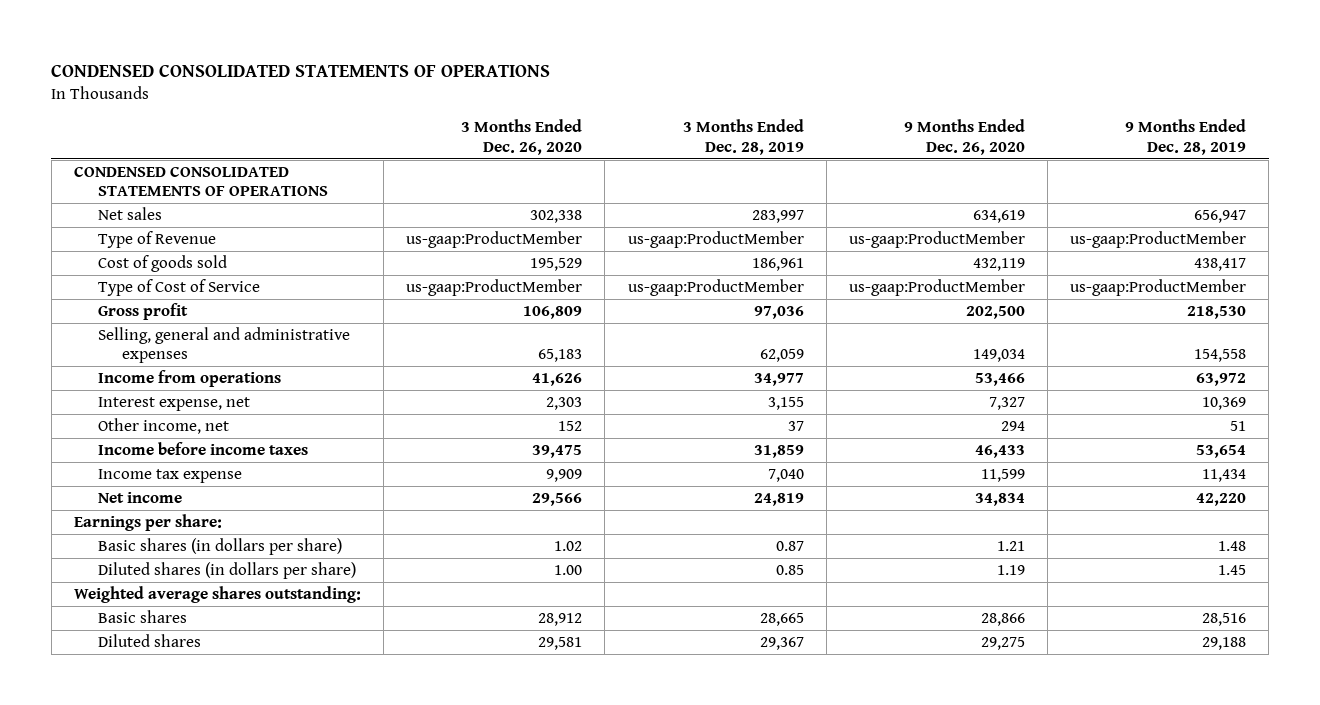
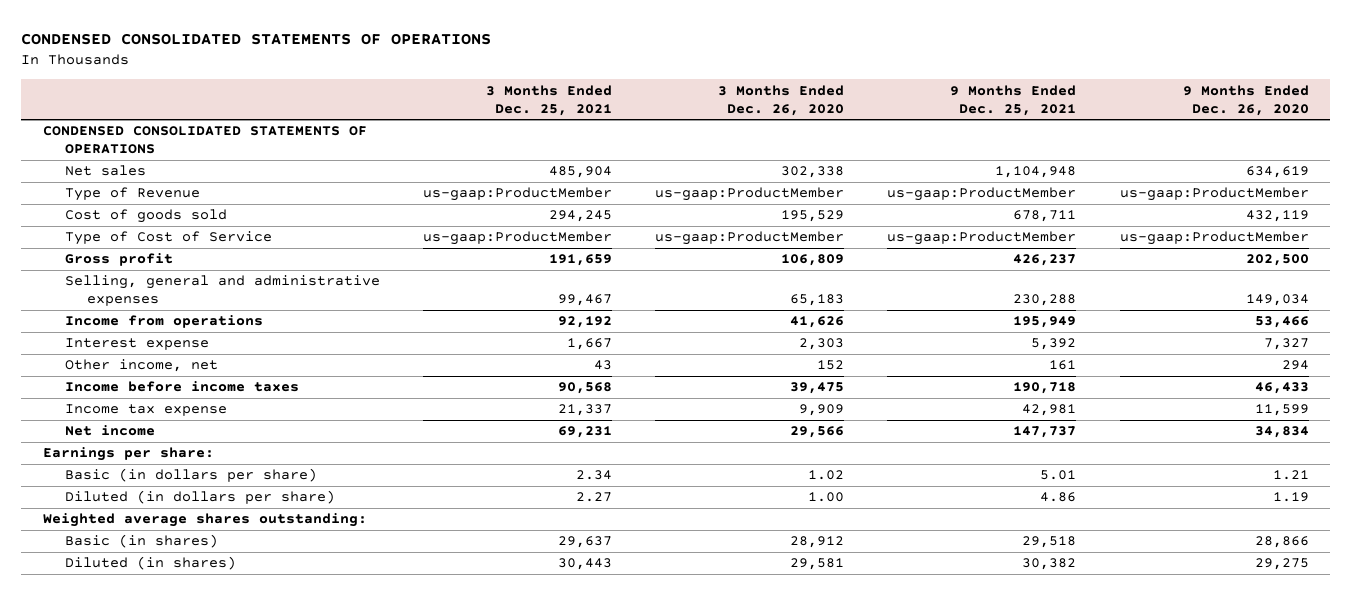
- | 3 Months Ended Dec. 26, 2020 | 3 Months Ended Dec. 28, 2019 | 9 Months Ended Dec. 26, 2020 | 9 Months Ended Dec. 28, 2019
+ | 3 Months Ended Dec. 25, 2021 | 3 Months Ended Dec. 26, 2020 | 9 Months Ended Dec. 25, 2021 | 9 Months Ended Dec. 26, 2020
- Interest expense, net | 2,303 | 3,155 | 7,327 | 10,369
+ Interest expense | 1,667 | 2,303 | 5,392 | 7,327
- Basic shares (in dollars per share) | 1.02 | 0.87 | 1.21 | 1.48
- Diluted shares (in dollars per share) | 1.00 | 0.85 | 1.19 | 1.45
+ Basic (in dollars per share) | 2.34 | 1.02 | 5.01 | 1.21
+ Diluted (in dollars per share) | 2.27 | 1.00 | 4.86 | 1.19
- Basic shares | 28,912 | 28,665 | 28,866 | 28,516
- Diluted shares | 29,581 | 29,367 | 29,275 | 29,188
+ Basic (in shares) | 29,637 | 28,912 | 29,518 | 28,866
+ Diluted (in shares) | 30,443 | 29,581 | 30,382 | 29,275

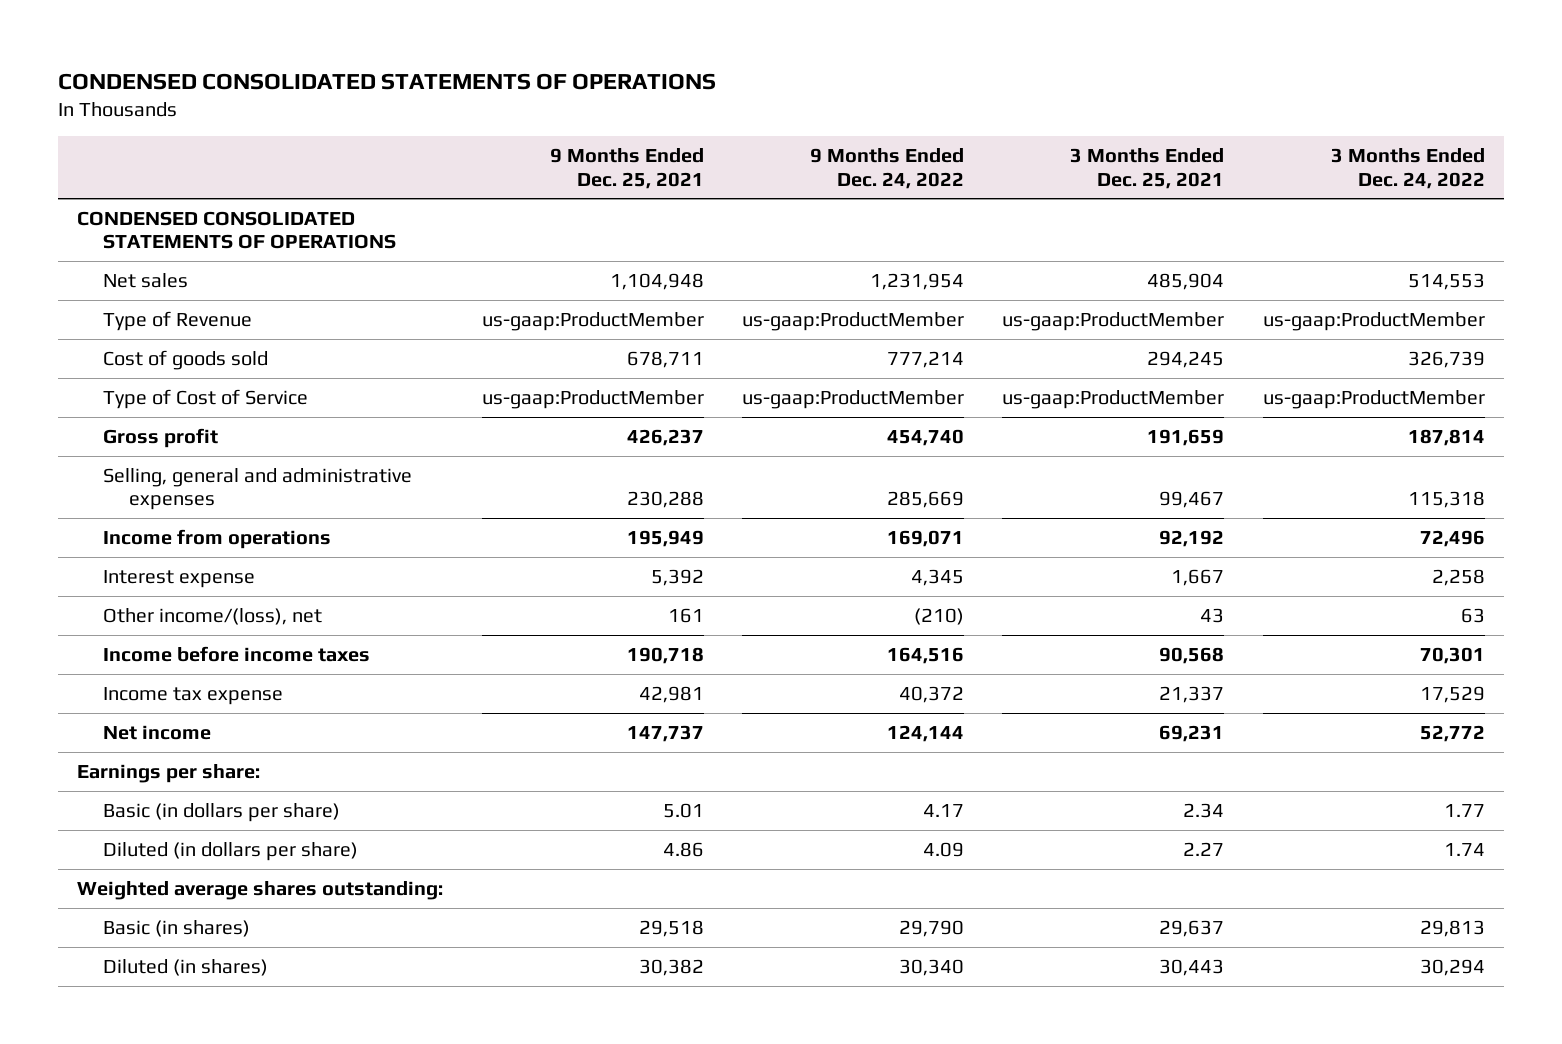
- | 3 Months Ended Dec. 25, 2021 | 3 Months Ended Dec. 26, 2020 | 9 Months Ended Dec. 25, 2021 | 9 Months Ended Dec. 26, 2020
+ | 9 Months Ended Dec. 25, 2021 | 9 Months Ended Dec. 24, 2022 | 3 Months Ended Dec. 25, 2021 | 3 Months Ended Dec. 24, 2022
- Other income, net | 43 | 152 | 161 | 294
+ Other income/(loss), net | 161 | (210) | 43 | 63

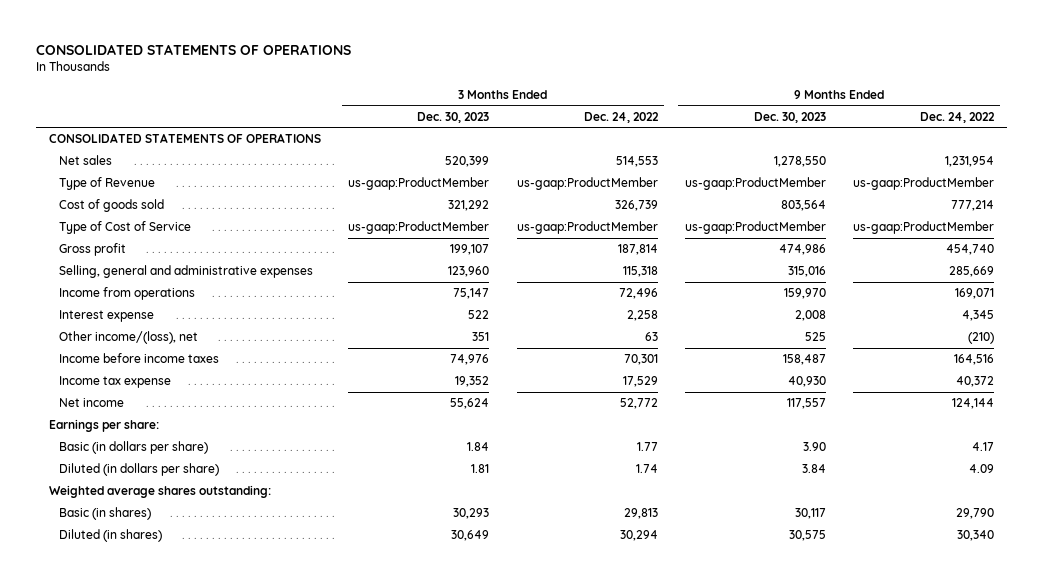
- CONDENSED CONSOLIDATED STATEMENTS OF OPERATIONS
+ CONSOLIDATED STATEMENTS OF OPERATIONS
- | 9 Months Ended Dec. 25, 2021 | 9 Months Ended Dec. 24, 2022 | 3 Months Ended Dec. 25, 2021 | 3 Months Ended Dec. 24, 2022
+ | 3 Months Ended Dec. 30, 2023 | 3 Months Ended Dec. 24, 2022 | 9 Months Ended Dec. 30, 2023 | 9 Months Ended Dec. 24, 2022
- CONDENSED CONSOLIDATED STATEMENTS OF OPERATIONS
+ CONSOLIDATED STATEMENTS OF OPERATIONS

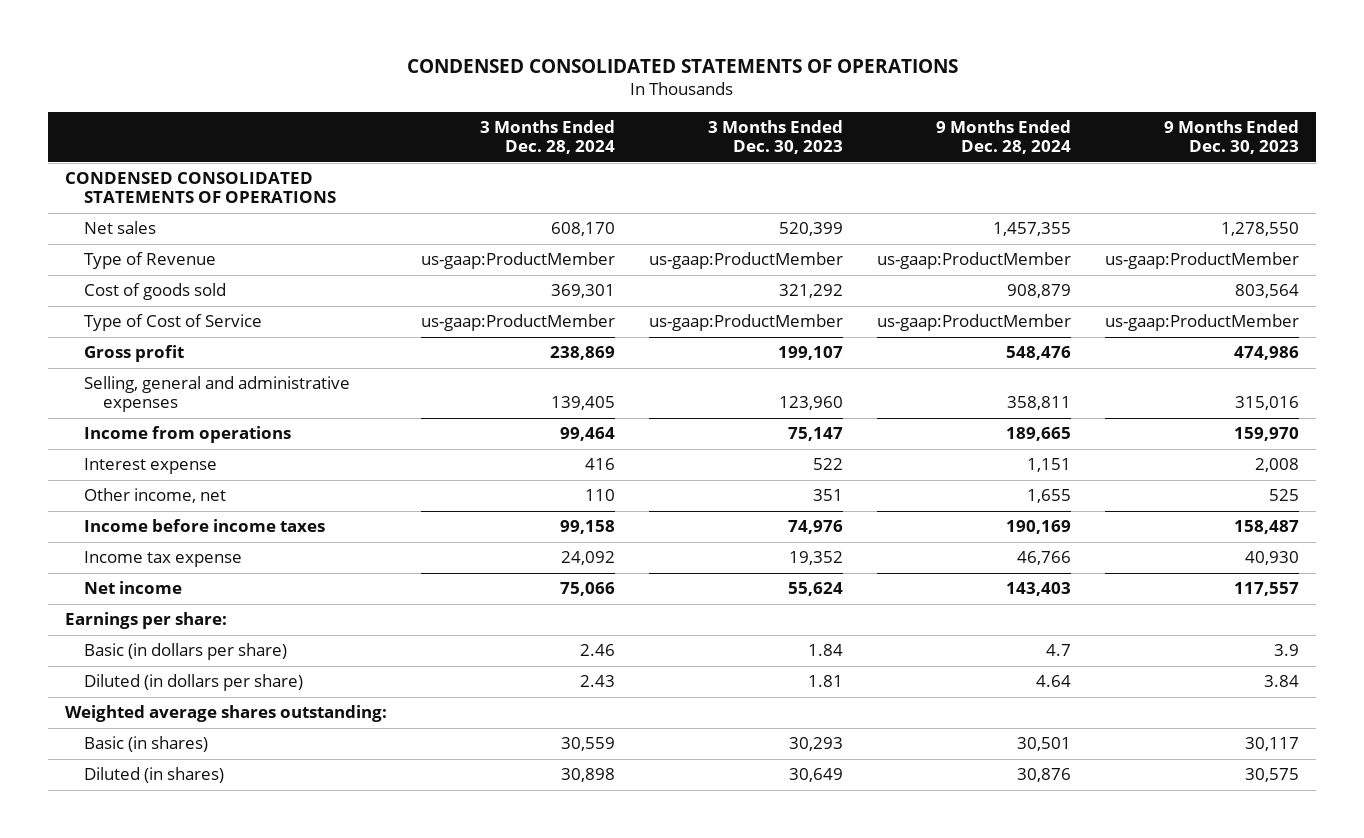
- CONSOLIDATED STATEMENTS OF OPERATIONS
+ CONDENSED CONSOLIDATED STATEMENTS OF OPERATIONS
- | 3 Months Ended Dec. 30, 2023 | 3 Months Ended Dec. 24, 2022 | 9 Months Ended Dec. 30, 2023 | 9 Months Ended Dec. 24, 2022
+ | 3 Months Ended Dec. 28, 2024 | 3 Months Ended Dec. 30, 2023 | 9 Months Ended Dec. 28, 2024 | 9 Months Ended Dec. 30, 2023
- CONSOLIDATED STATEMENTS OF OPERATIONS
+ CONDENSED CONSOLIDATED STATEMENTS OF OPERATIONS
- Other income/(loss), net | 351 | 63 | 525 | (210)
+ Other income, net | 110 | 351 | 1,655 | 525
- Basic (in dollars per share) | 1.84 | 1.77 | 3.90 | 4.17
+ Basic (in dollars per share) | 2.46 | 1.84 | 4.7 | 3.9

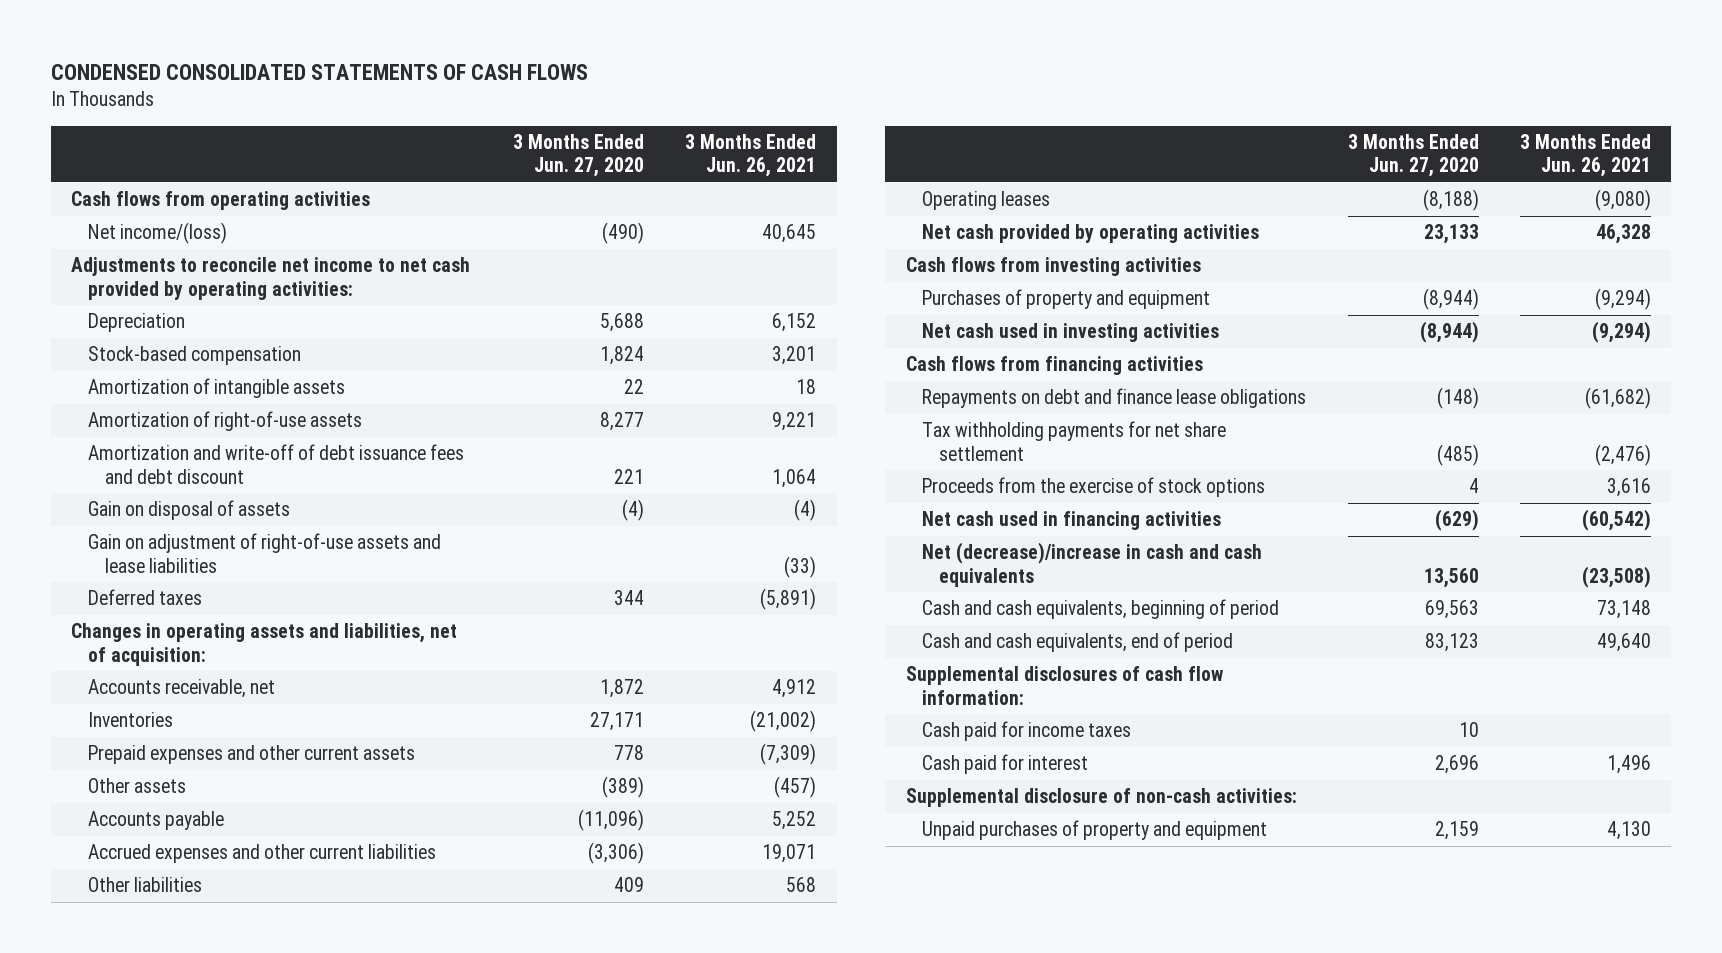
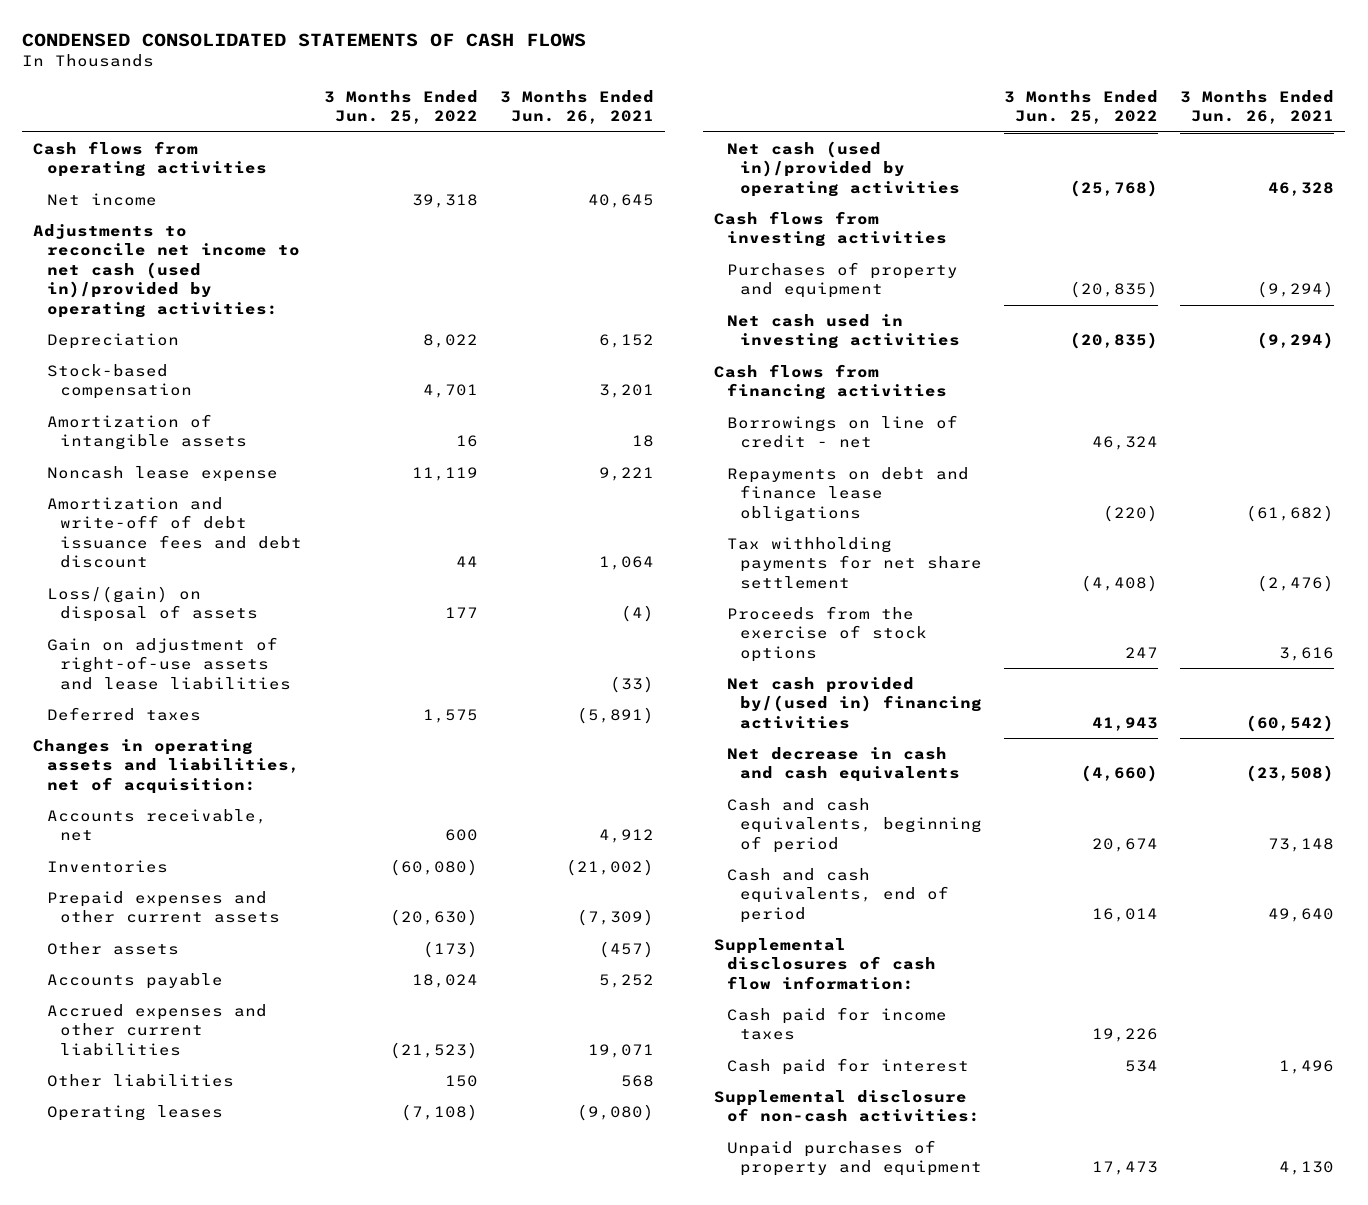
- | 3 Months Ended Jun. 27, 2020 | 3 Months Ended Jun. 26, 2021
+ | 3 Months Ended Jun. 25, 2022 | 3 Months Ended Jun. 26, 2021
- Net income/(loss) | (490) | 40,645
- Adjustments to reconcile net income to net cash provided by operating activities:
+ Net income | 39,318 | 40,645
+ Adjustments to reconcile net income to net cash (used in)/provided by operating activities:
- Amortization of right-of-use assets | 8,277 | 9,221
+ Noncash lease expense | 11,119 | 9,221
- Gain on disposal of assets | (4) | (4)
+ Loss/(gain) on disposal of assets | 177 | (4)
- Net cash provided by operating activities | 23,133 | 46,328
+ Net cash (used in)/provided by operating activities | (25,768) | 46,328
+ Borrowings on line of credit - net | 46,324 |
- Net cash used in financing activities | (629) | (60,542)
- Net (decrease)/increase in cash and cash equivalents | 13,560 | (23,508)
+ Net cash provided by/(used in) financing activities | 41,943 | (60,542)
+ Net decrease in cash and cash equivalents | (4,660) | (23,508)

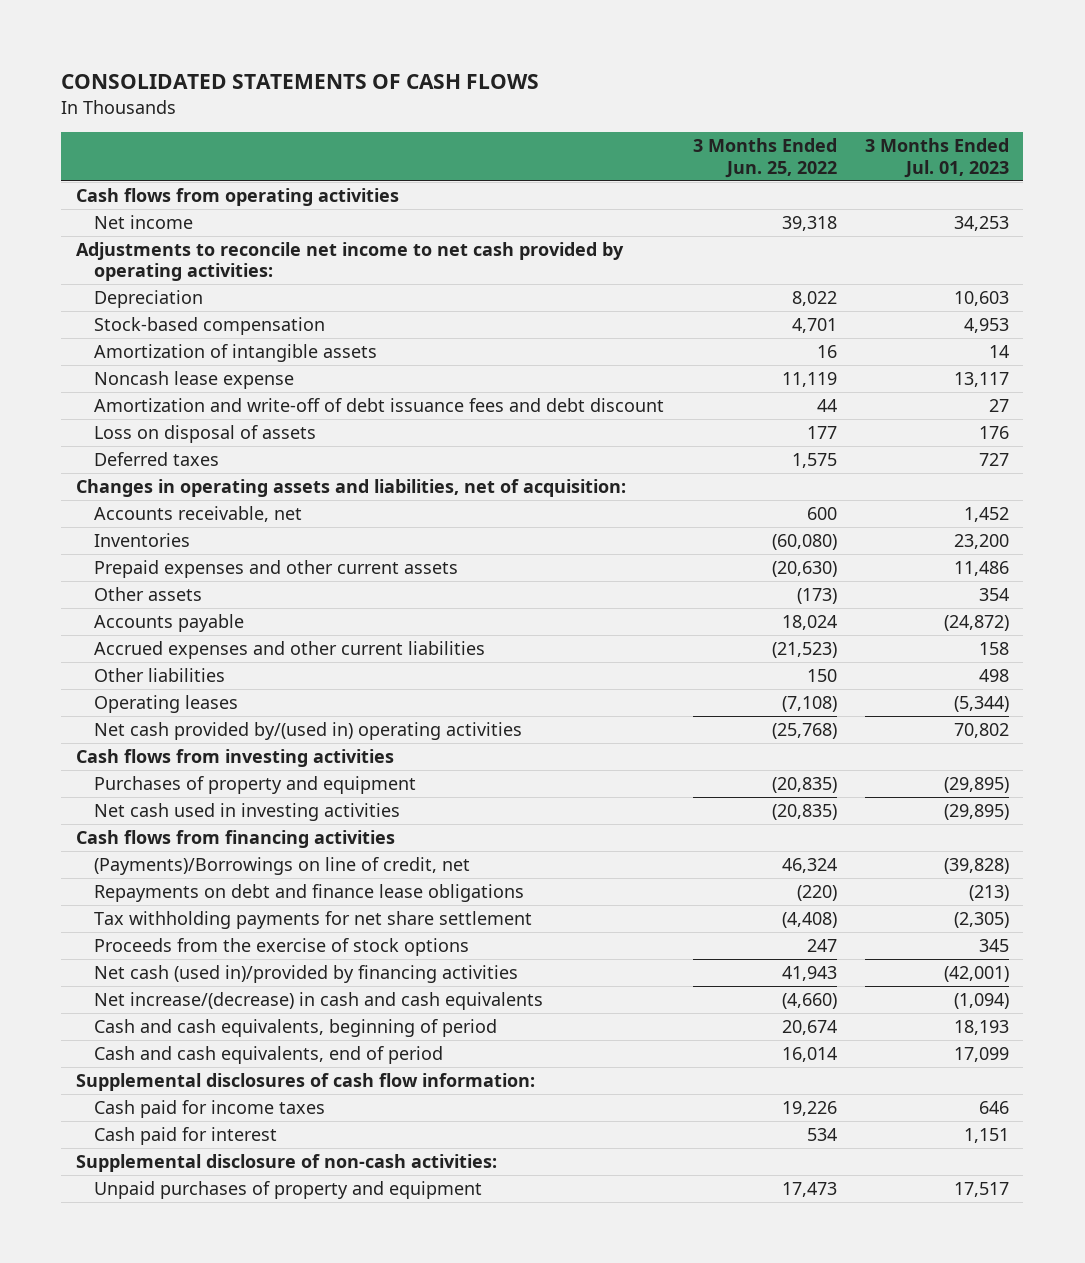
- CONDENSED CONSOLIDATED STATEMENTS OF CASH FLOWS
+ CONSOLIDATED STATEMENTS OF CASH FLOWS
- | 3 Months Ended Jun. 25, 2022 | 3 Months Ended Jun. 26, 2021
+ | 3 Months Ended Jun. 25, 2022 | 3 Months Ended Jul. 01, 2023
- Adjustments to reconcile net income to net cash (used in)/provided by operating activities:
+ Adjustments to reconcile net income to net cash provided by operating activities:
- Loss/(gain) on disposal of assets | 177 | (4)
- Gain on adjustment of right-of-use assets and lease liabilities | | (33)
+ Loss on disposal of assets | 177 | 176
- Net cash (used in)/provided by operating activities | (25,768) | 46,328
+ Net cash provided by/(used in) operating activities | (25,768) | 70,802
- Borrowings on line of credit - net | 46,324 |
+ (Payments)/Borrowings on line of credit, net | 46,324 | (39,828)
- Net cash provided by/(used in) financing activities | 41,943 | (60,542)
- Net decrease in cash and cash equivalents | (4,660) | (23,508)
+ Net cash (used in)/provided by financing activities | 41,943 | (42,001)
+ Net increase/(decrease) in cash and cash equivalents | (4,660) | (1,094)

